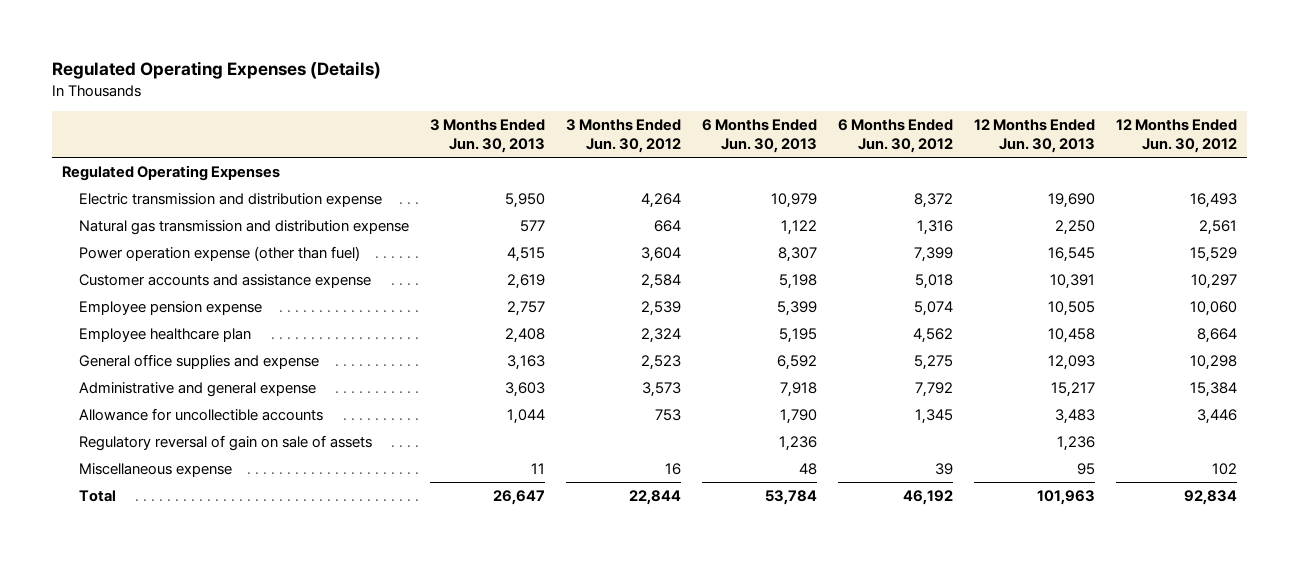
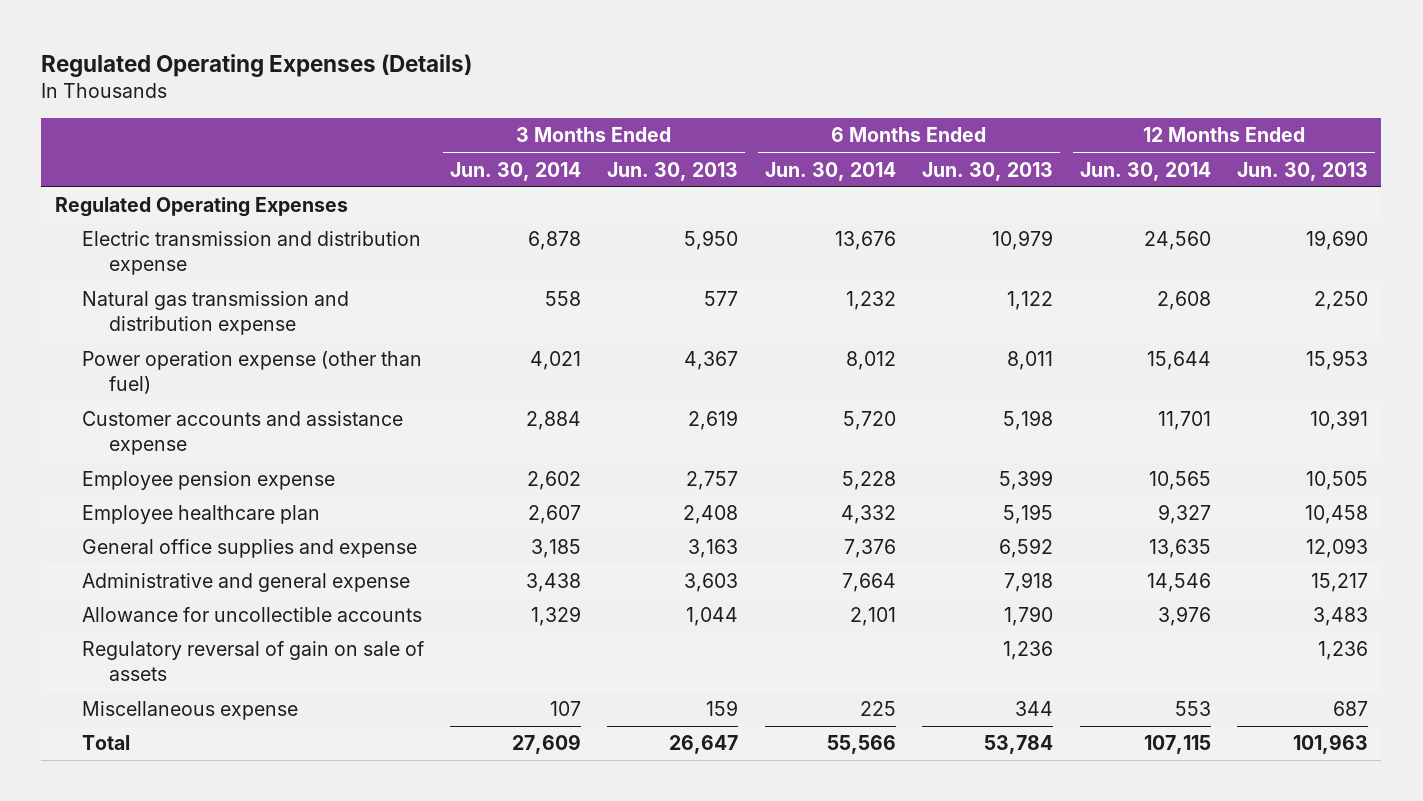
- | 3 Months Ended Jun. 30, 2013 | 3 Months Ended Jun. 30, 2012 | 6 Months Ended Jun. 30, 2013 | 6 Months Ended Jun. 30, 2012 | 12 Months Ended Jun. 30, 2013 | 12 Months Ended Jun. 30, 2012
+ | 3 Months Ended Jun. 30, 2014 | 3 Months Ended Jun. 30, 2013 | 6 Months Ended Jun. 30, 2014 | 6 Months Ended Jun. 30, 2013 | 12 Months Ended Jun. 30, 2014 | 12 Months Ended Jun. 30, 2013
- Power operation expense (other than fuel) | 4,515 | 3,604 | 8,307 | 7,399 | 16,545 | 15,529
+ Power operation expense (other than fuel) | 4,021 | 4,367 | 8,012 | 8,011 | 15,644 | 15,953
- Miscellaneous expense | 11 | 16 | 48 | 39 | 95 | 102
+ Miscellaneous expense | 107 | 159 | 225 | 344 | 553 | 687

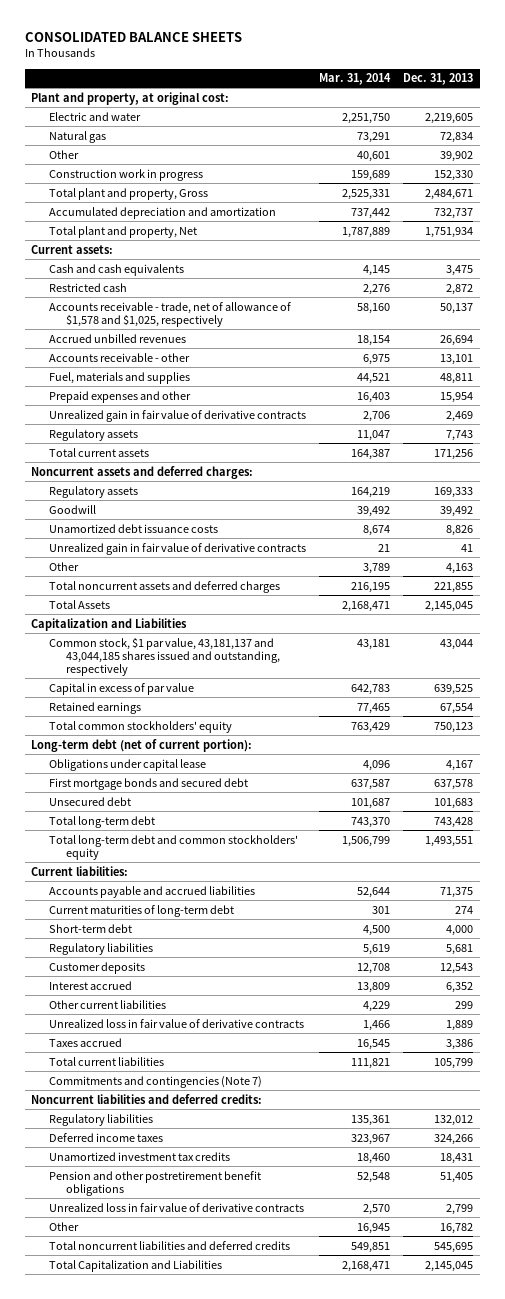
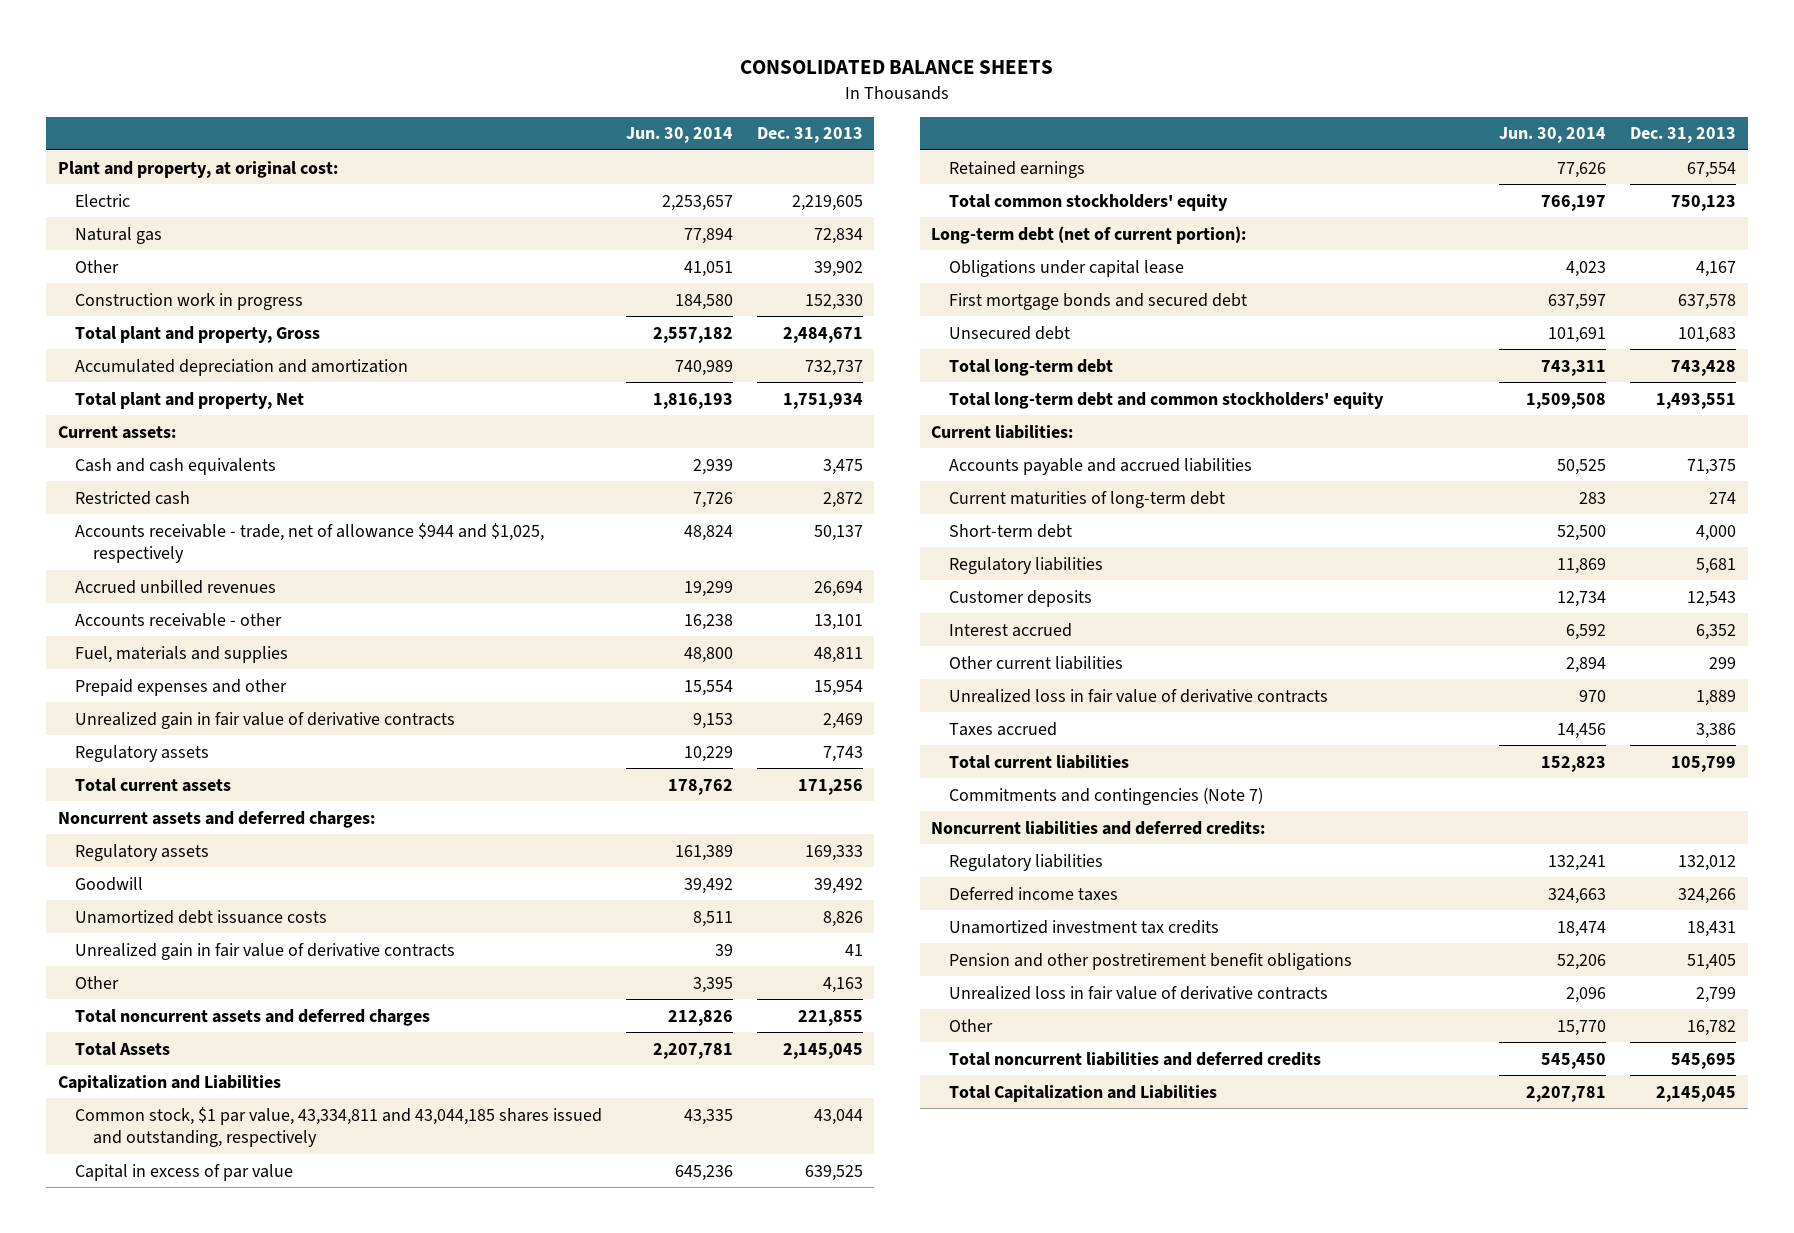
- | Mar. 31, 2014 | Dec. 31, 2013
+ | Jun. 30, 2014 | Dec. 31, 2013
- Electric and water | 2,251,750 | 2,219,605
+ Electric | 2,253,657 | 2,219,605
- Accounts receivable - trade, net of allowance of $1,578 and $1,025, respectively | 58,160 | 50,137
+ Accounts receivable - trade, net of allowance $944 and $1,025, respectively | 48,824 | 50,137
- Common stock, $1 par value, 43,181,137 and 43,044,185 shares issued and outstanding, respectively | 43,181 | 43,044
+ Common stock, $1 par value, 43,334,811 and 43,044,185 shares issued and outstanding, respectively | 43,335 | 43,044

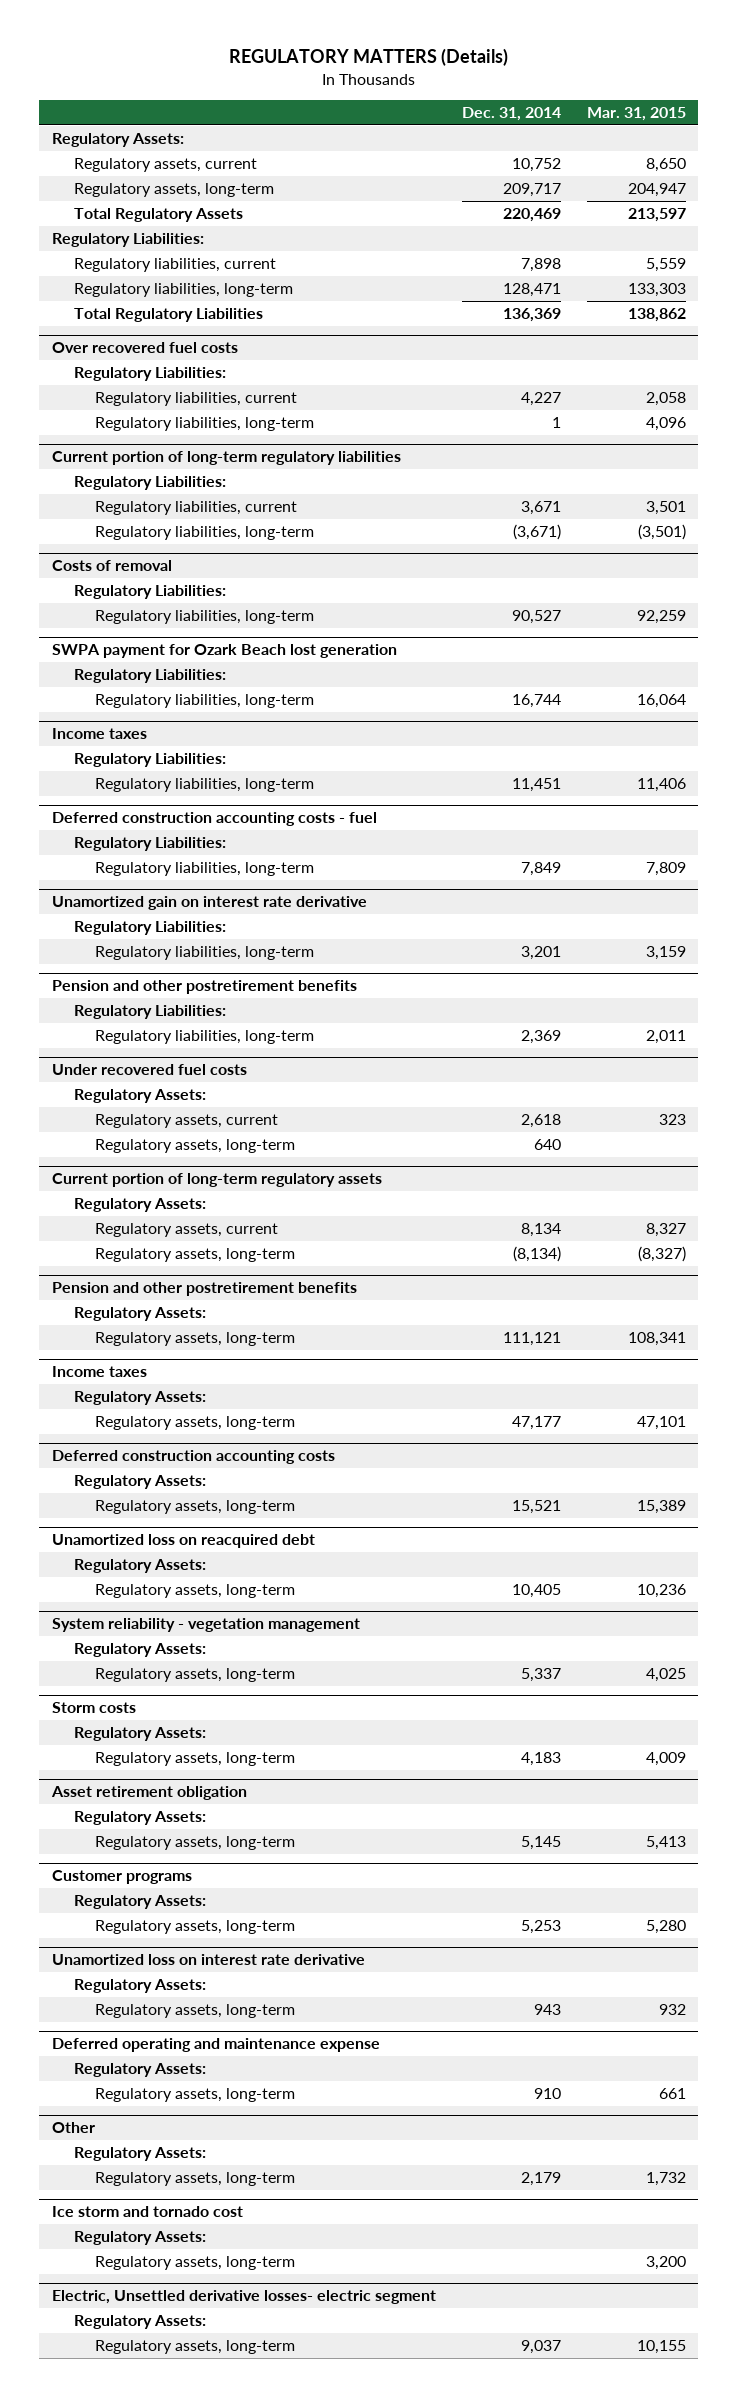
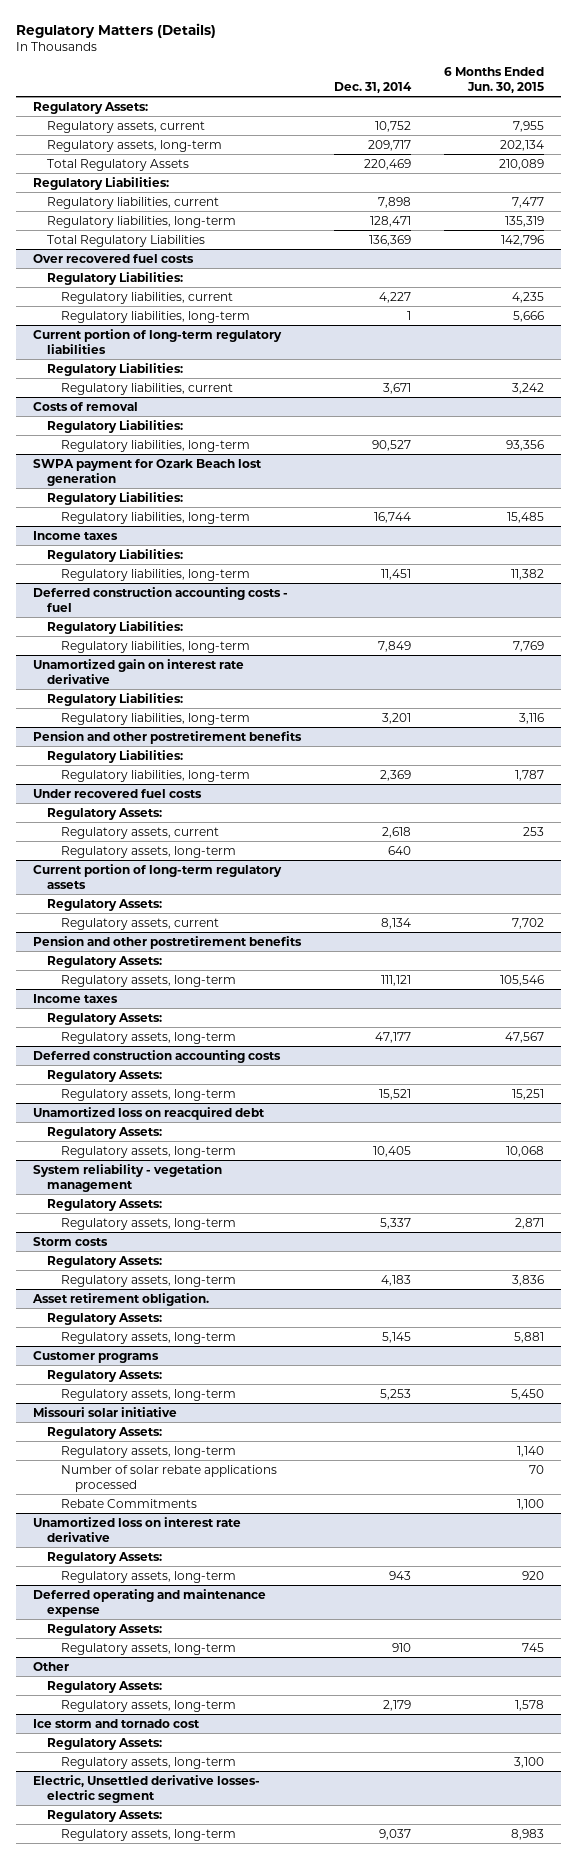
- REGULATORY MATTERS (Details)
+ Regulatory Matters (Details)
- | Dec. 31, 2014 | Mar. 31, 2015
+ | Dec. 31, 2014 | 6 Months Ended Jun. 30, 2015
@ Current portion of long-term regulatory liabilities
- Regulatory liabilities, long-term | (3,671) | (3,501)
@ Current portion of long-term regulatory assets
- Regulatory assets, long-term | (8,134) | (8,327)
- Asset retirement obligation
+ Asset retirement obligation.
+ Missouri solar initiative
+ Regulatory Assets:
+ Regulatory assets, long-term | | 1,140
+ Number of solar rebate applications processed | | 70
+ Rebate Commitments | | 1,100

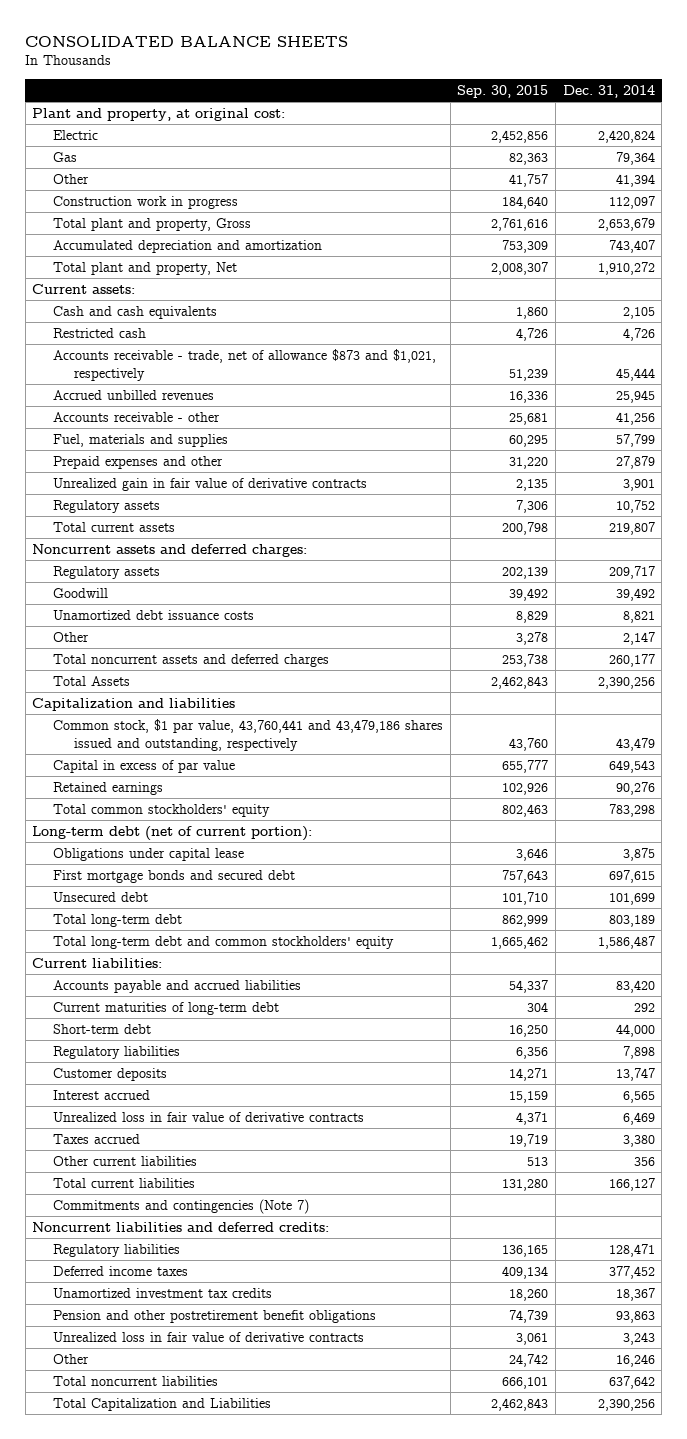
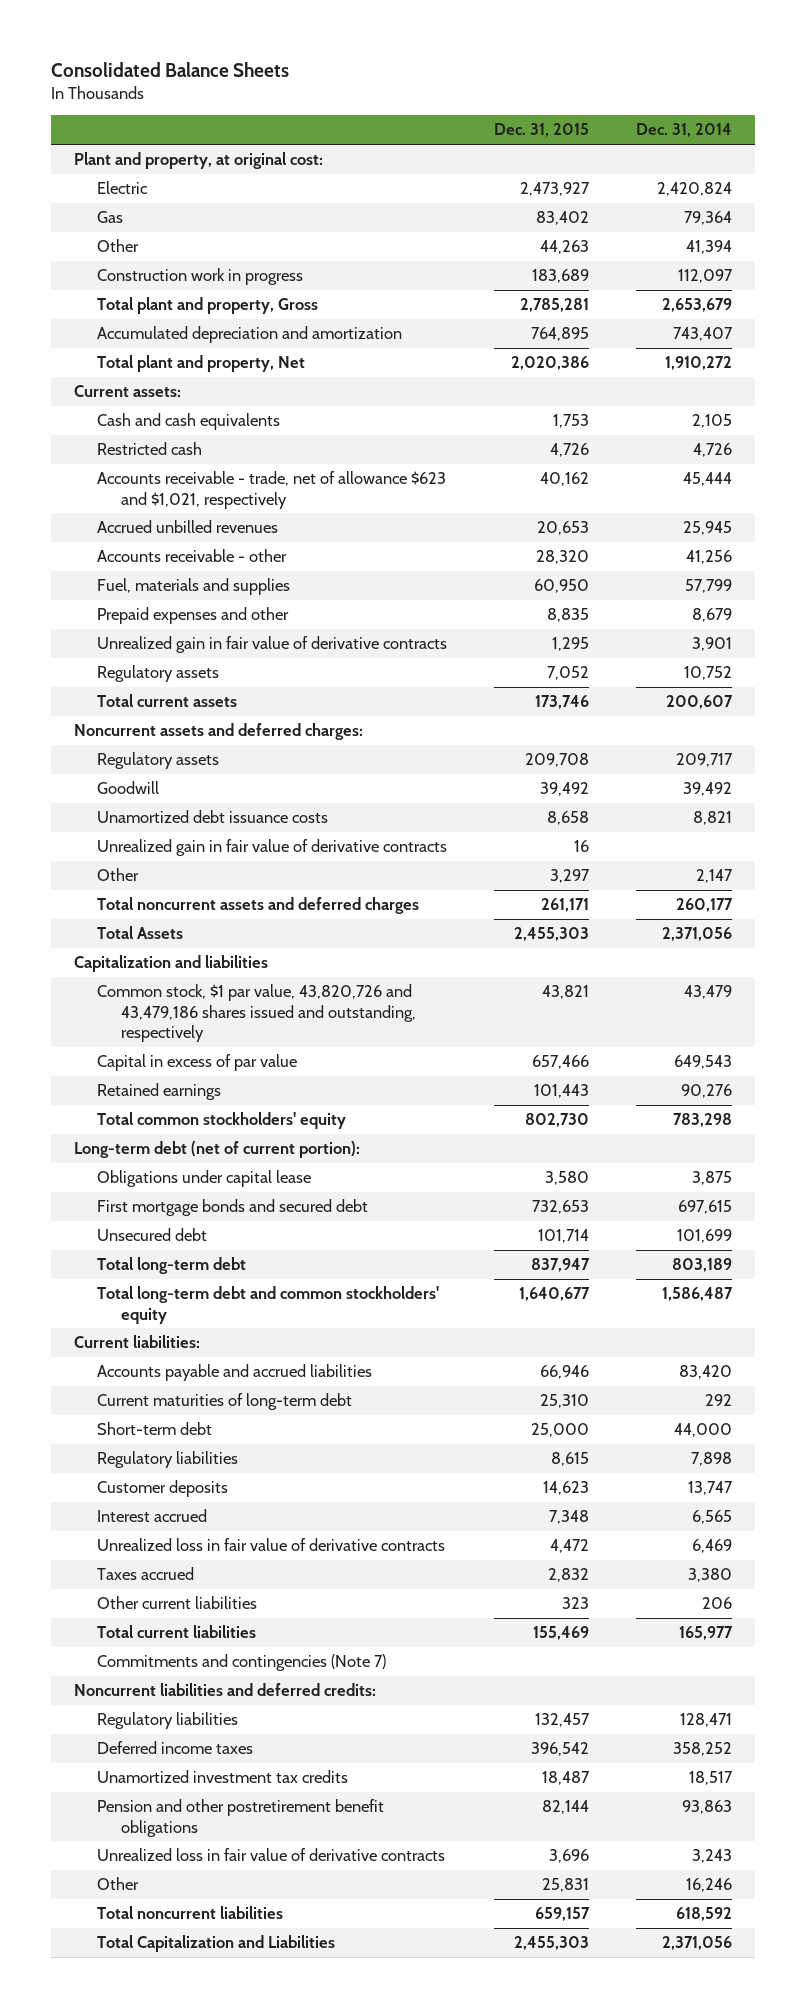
- CONSOLIDATED BALANCE SHEETS
+ Consolidated Balance Sheets
- | Sep. 30, 2015 | Dec. 31, 2014
+ | Dec. 31, 2015 | Dec. 31, 2014
- Accounts receivable - trade, net of allowance $873 and $1,021, respectively | 51,239 | 45,444
+ Accounts receivable - trade, net of allowance $623 and $1,021, respectively | 40,162 | 45,444
- Prepaid expenses and other | 31,220 | 27,879
+ Prepaid expenses and other | 8,835 | 8,679
- Total current assets | 200,798 | 219,807
+ Total current assets | 173,746 | 200,607
+ Unrealized gain in fair value of derivative contracts | 16 |
- Total Assets | 2,462,843 | 2,390,256
+ Total Assets | 2,455,303 | 2,371,056
- Common stock, $1 par value, 43,760,441 and 43,479,186 shares issued and outstanding, respectively | 43,760 | 43,479
+ Common stock, $1 par value, 43,820,726 and 43,479,186 shares issued and outstanding, respectively | 43,821 | 43,479
- Other current liabilities | 513 | 356
- Total current liabilities | 131,280 | 166,127
+ Other current liabilities | 323 | 206
+ Total current liabilities | 155,469 | 165,977
- Deferred income taxes | 409,134 | 377,452
- Unamortized investment tax credits | 18,260 | 18,367
+ Deferred income taxes | 396,542 | 358,252
+ Unamortized investment tax credits | 18,487 | 18,517
- Total noncurrent liabilities | 666,101 | 637,642
- Total Capitalization and Liabilities | 2,462,843 | 2,390,256
+ Total noncurrent liabilities | 659,157 | 618,592
+ Total Capitalization and Liabilities | 2,455,303 | 2,371,056

